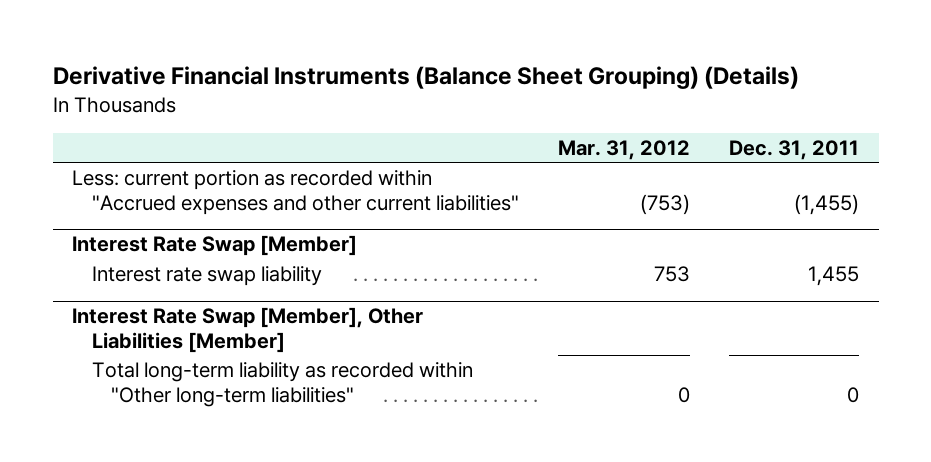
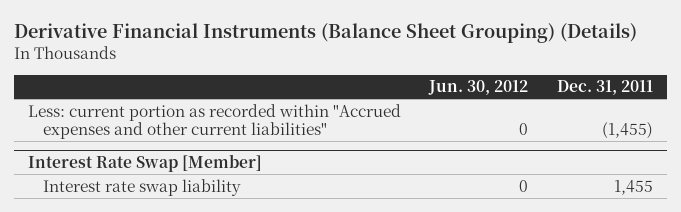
- | Mar. 31, 2012 | Dec. 31, 2011
+ | Jun. 30, 2012 | Dec. 31, 2011
- Interest Rate Swap [Member], Other Liabilities [Member]
- Total long-term liability as recorded within "Other long-term liabilities" | 0 | 0

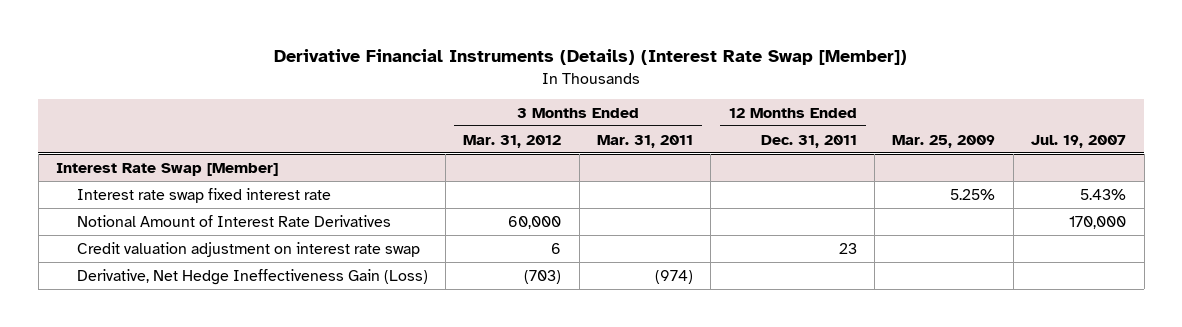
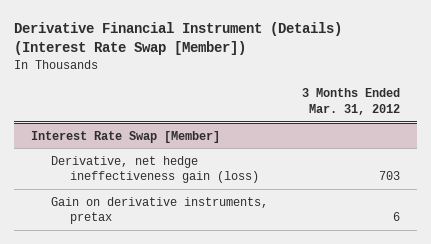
- Derivative Financial Instruments (Details) (Interest Rate Swap [Member])
+ Derivative Financial Instrument (Details) (Interest Rate Swap [Member])
- | 3 Months Ended Mar. 31, 2012 | 3 Months Ended Mar. 31, 2011 | 12 Months Ended Dec. 31, 2011 | Mar. 25, 2009 | Jul. 19, 2007
+ | 3 Months Ended Mar. 31, 2012
@ Interest Rate Swap [Member]
- Interest rate swap fixed interest rate | | | | 5.25% | 5.43%
- Notional Amount of Interest Rate Derivatives | 60,000 | | | | 170,000
- Credit valuation adjustment on interest rate swap | 6 | | 23 | |
- Derivative, Net Hedge Ineffectiveness Gain (Loss) | (703) | (974) | | |
+ Derivative, net hedge ineffectiveness gain (loss) | 703
+ Gain on derivative instruments, pretax | 6

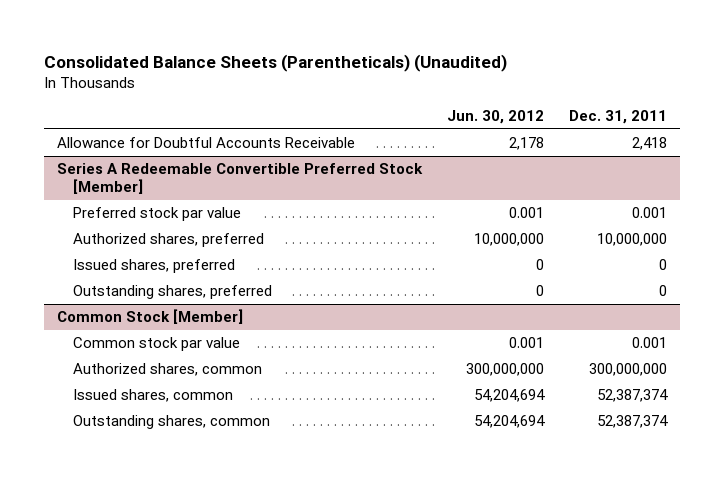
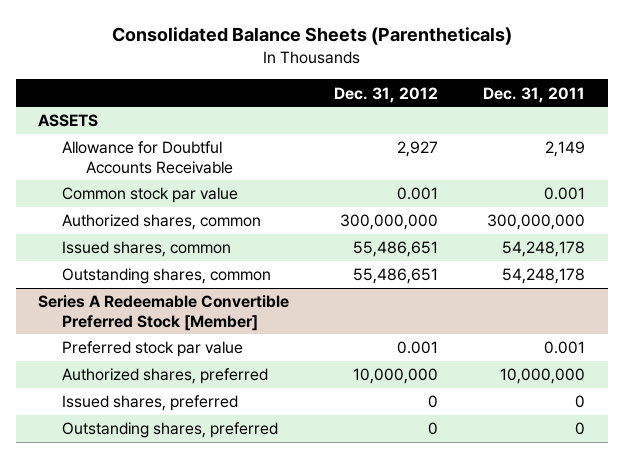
- Consolidated Balance Sheets (Parentheticals) (Unaudited)
+ Consolidated Balance Sheets (Parentheticals)
- | Jun. 30, 2012 | Dec. 31, 2011
+ | Dec. 31, 2012 | Dec. 31, 2011
- Allowance for Doubtful Accounts Receivable | 2,178 | 2,418
+ ASSETS
+ Allowance for Doubtful Accounts Receivable | 2,927 | 2,149
+ Common stock par value | 0.001 | 0.001
+ Authorized shares, common | 300,000,000 | 300,000,000
+ Issued shares, common | 55,486,651 | 54,248,178
+ Outstanding shares, common | 55,486,651 | 54,248,178
- Common Stock [Member]
- Common stock par value | 0.001 | 0.001
- Authorized shares, common | 300,000,000 | 300,000,000
- Issued shares, common | 54,204,694 | 52,387,374
- Outstanding shares, common | 54,204,694 | 52,387,374

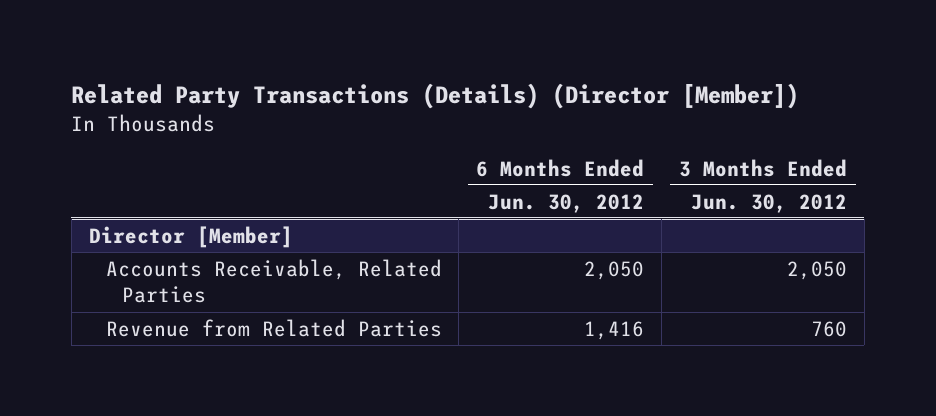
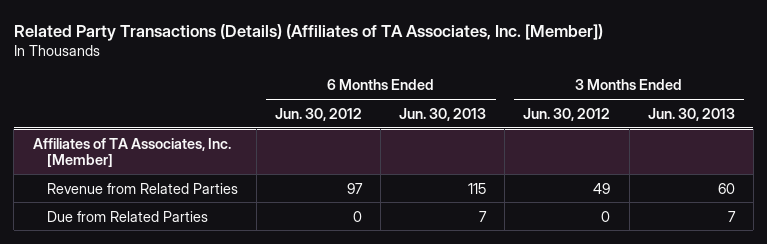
- Related Party Transactions (Details) (Director [Member])
+ Related Party Transactions (Details) (Affiliates of TA Associates, Inc. [Member])
- | 6 Months Ended Jun. 30, 2012 | 3 Months Ended Jun. 30, 2012
+ | 6 Months Ended Jun. 30, 2012 | 6 Months Ended Jun. 30, 2013 | 3 Months Ended Jun. 30, 2012 | 3 Months Ended Jun. 30, 2013
- Director [Member]
- Accounts Receivable, Related Parties | 2,050 | 2,050
- Revenue from Related Parties | 1,416 | 760
+ Affiliates of TA Associates, Inc. [Member]
+ Revenue from Related Parties | 97 | 115 | 49 | 60
+ Due from Related Parties | 0 | 7 | 0 | 7

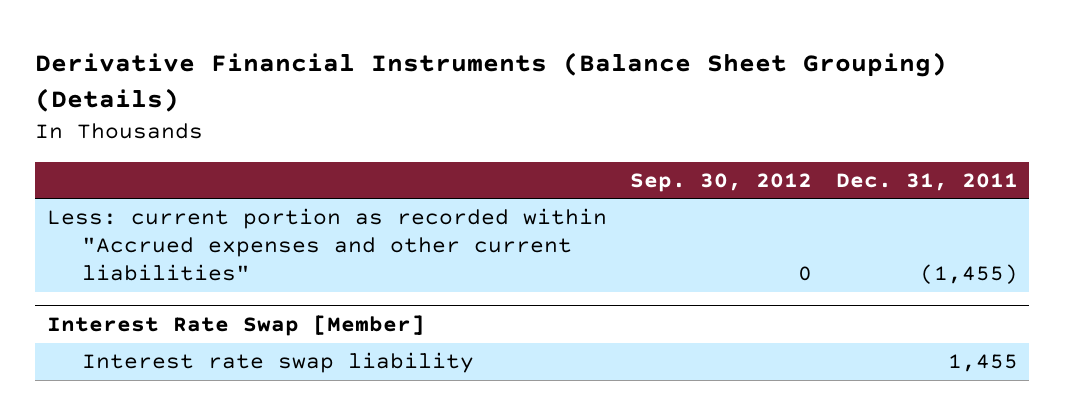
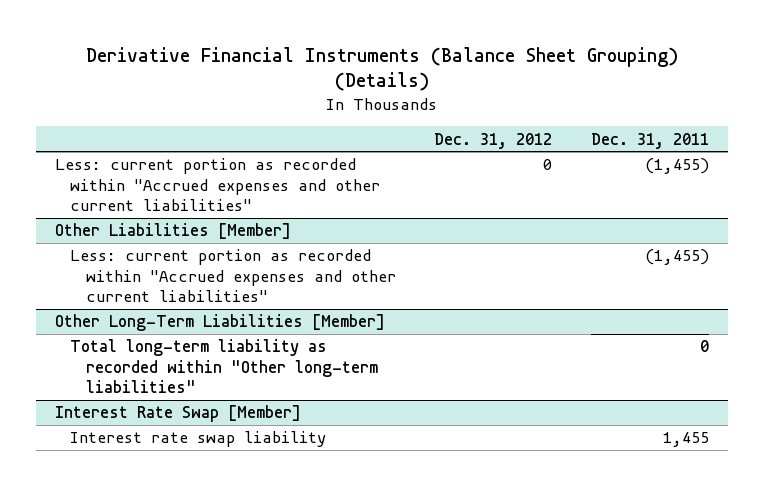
- | Sep. 30, 2012 | Dec. 31, 2011
+ | Dec. 31, 2012 | Dec. 31, 2011
+ Other Liabilities [Member]
+ Less: current portion as recorded within "Accrued expenses and other current liabilities" | | (1,455)
+ Other Long-Term Liabilities [Member]
+ Total long-term liability as recorded within "Other long-term liabilities" | | 0

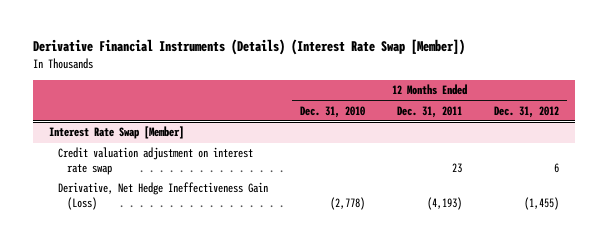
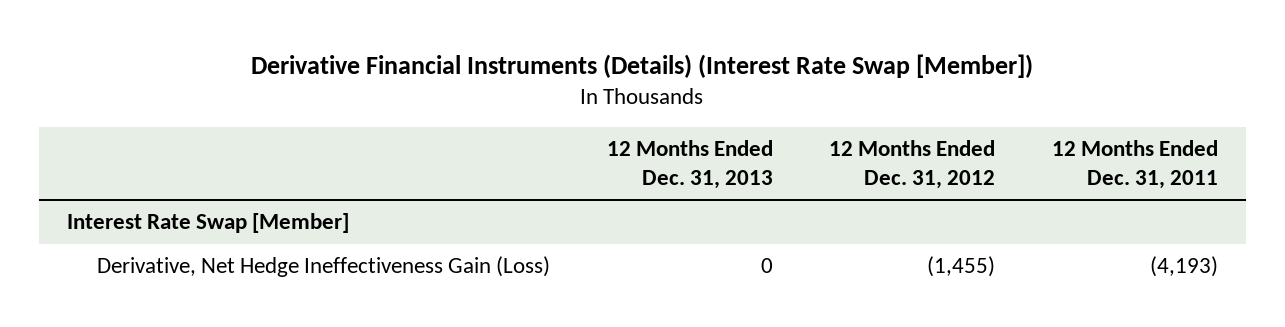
- | 12 Months Ended Dec. 31, 2010 | 12 Months Ended Dec. 31, 2011 | 12 Months Ended Dec. 31, 2012
+ | 12 Months Ended Dec. 31, 2013 | 12 Months Ended Dec. 31, 2012 | 12 Months Ended Dec. 31, 2011
@ Interest Rate Swap [Member]
- Credit valuation adjustment on interest rate swap | | 23 | 6

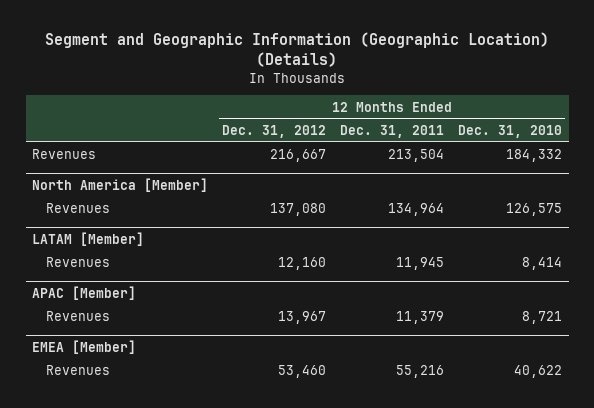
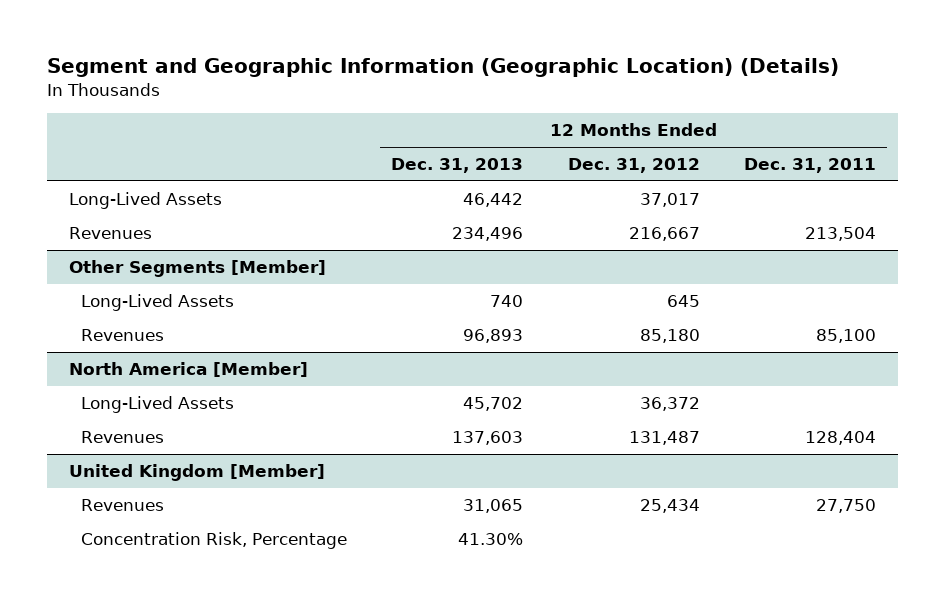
- | 12 Months Ended Dec. 31, 2012 | 12 Months Ended Dec. 31, 2011 | 12 Months Ended Dec. 31, 2010
+ | 12 Months Ended Dec. 31, 2013 | 12 Months Ended Dec. 31, 2012 | 12 Months Ended Dec. 31, 2011
+ Long-Lived Assets | 46,442 | 37,017 |
+ Other Segments [Member]
+ Long-Lived Assets | 740 | 645 |
+ Revenues | 96,893 | 85,180 | 85,100
@ North America [Member]
- Revenues | 137,080 | 134,964 | 126,575
- LATAM [Member]
- Revenues | 12,160 | 11,945 | 8,414
- APAC [Member]
- Revenues | 13,967 | 11,379 | 8,721
- EMEA [Member]
- Revenues | 53,460 | 55,216 | 40,622
@ North America [Member]
+ Long-Lived Assets | 45,702 | 36,372 |
+ Revenues | 137,603 | 131,487 | 128,404
+ United Kingdom [Member]
+ Revenues | 31,065 | 25,434 | 27,750
+ Concentration Risk, Percentage | 41.30% | |

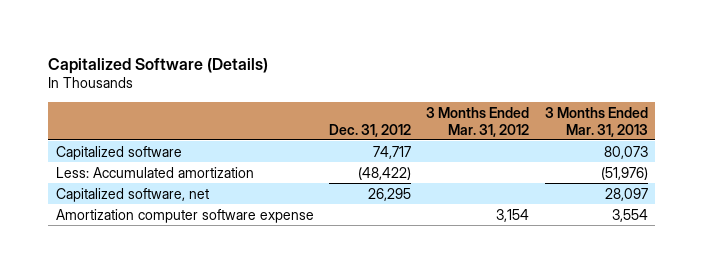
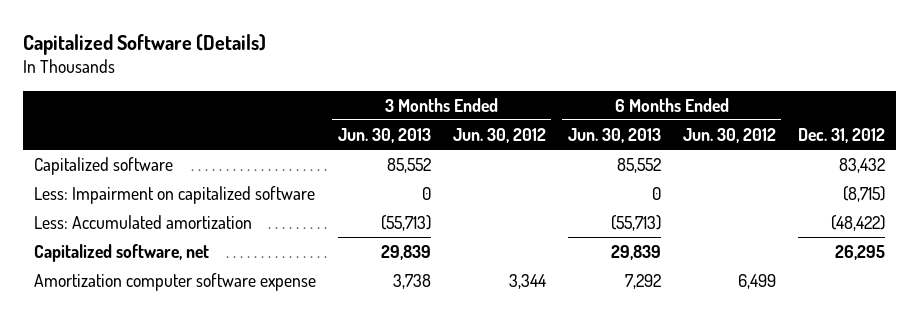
- | Dec. 31, 2012 | 3 Months Ended Mar. 31, 2012 | 3 Months Ended Mar. 31, 2013
+ | 3 Months Ended Jun. 30, 2013 | 3 Months Ended Jun. 30, 2012 | 6 Months Ended Jun. 30, 2013 | 6 Months Ended Jun. 30, 2012 | Dec. 31, 2012
- Capitalized software | 74,717 | | 80,073
+ Capitalized software | 85,552 | | 85,552 | | 83,432
+ Less: Impairment on capitalized software | 0 | | 0 | | (8,715)

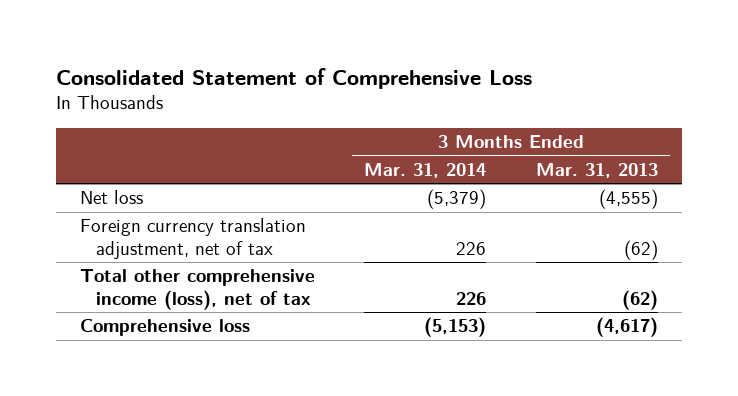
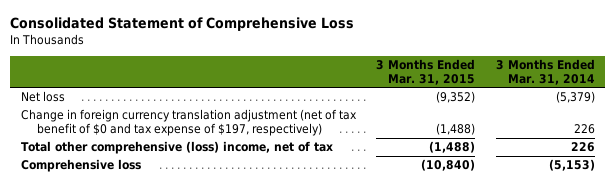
- | 3 Months Ended Mar. 31, 2014 | 3 Months Ended Mar. 31, 2013
+ | 3 Months Ended Mar. 31, 2015 | 3 Months Ended Mar. 31, 2014
- Foreign currency translation adjustment, net of tax | 226 | (62)
- Total other comprehensive income (loss), net of tax | 226 | (62)
+ Change in foreign currency translation adjustment (net of tax benefit of $0 and tax expense of $197, respectively) | (1,488) | 226
+ Total other comprehensive (loss) income, net of tax | (1,488) | 226

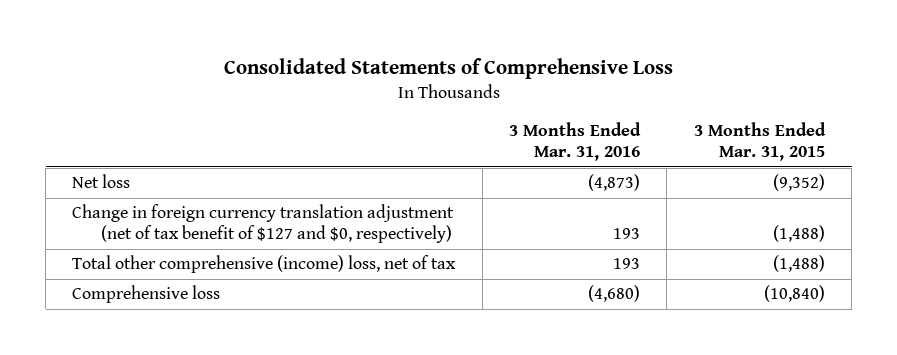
- Consolidated Statement of Comprehensive Loss
+ Consolidated Statements of Comprehensive Loss
- | 3 Months Ended Mar. 31, 2015 | 3 Months Ended Mar. 31, 2014
+ | 3 Months Ended Mar. 31, 2016 | 3 Months Ended Mar. 31, 2015
- Change in foreign currency translation adjustment (net of tax benefit of $0 and tax expense of $197, respectively) | (1,488) | 226
- Total other comprehensive (loss) income, net of tax | (1,488) | 226
+ Change in foreign currency translation adjustment (net of tax benefit of $127 and $0, respectively) | 193 | (1,488)
+ Total other comprehensive (income) loss, net of tax | 193 | (1,488)

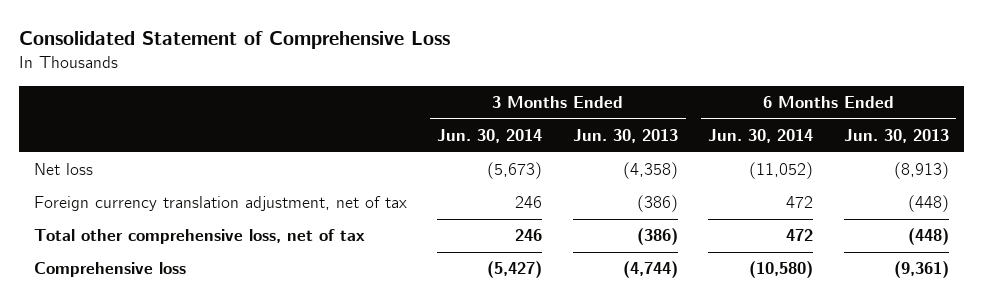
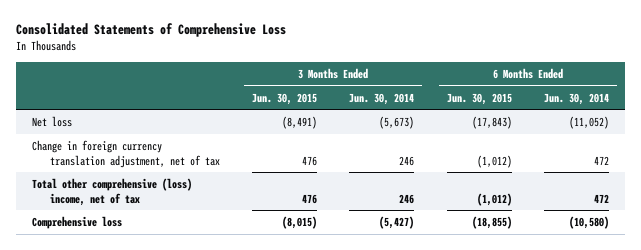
- Consolidated Statement of Comprehensive Loss
+ Consolidated Statements of Comprehensive Loss
- | 3 Months Ended Jun. 30, 2014 | 3 Months Ended Jun. 30, 2013 | 6 Months Ended Jun. 30, 2014 | 6 Months Ended Jun. 30, 2013
+ | 3 Months Ended Jun. 30, 2015 | 3 Months Ended Jun. 30, 2014 | 6 Months Ended Jun. 30, 2015 | 6 Months Ended Jun. 30, 2014
- Foreign currency translation adjustment, net of tax | 246 | (386) | 472 | (448)
- Total other comprehensive loss, net of tax | 246 | (386) | 472 | (448)
+ Change in foreign currency translation adjustment, net of tax | 476 | 246 | (1,012) | 472
+ Total other comprehensive (loss) income, net of tax | 476 | 246 | (1,012) | 472

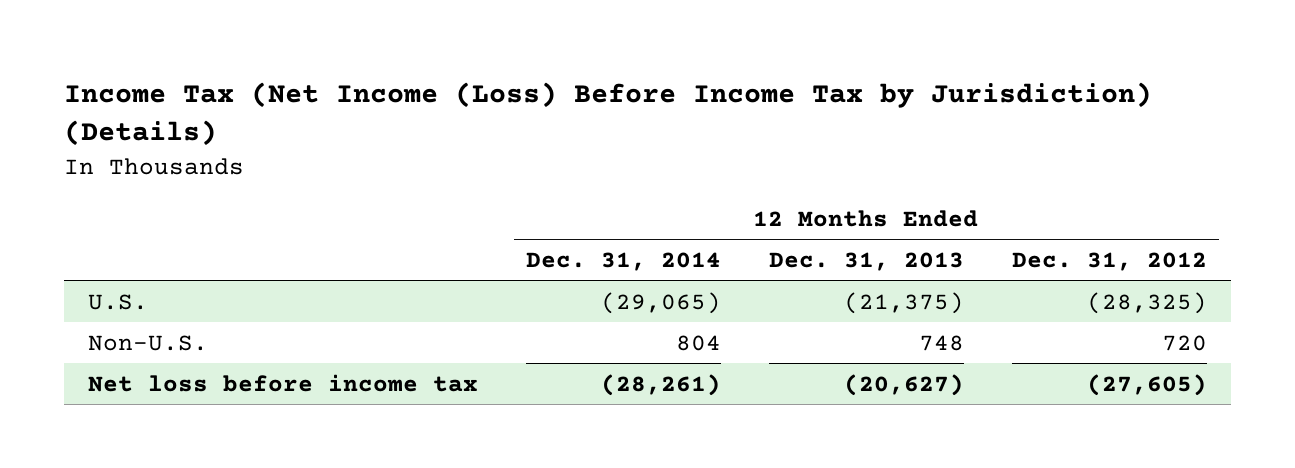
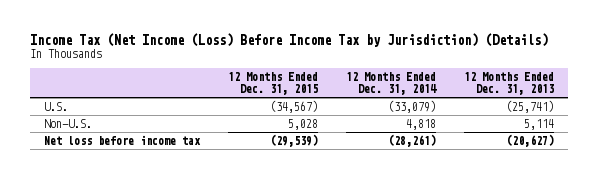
- | 12 Months Ended Dec. 31, 2014 | 12 Months Ended Dec. 31, 2013 | 12 Months Ended Dec. 31, 2012
+ | 12 Months Ended Dec. 31, 2015 | 12 Months Ended Dec. 31, 2014 | 12 Months Ended Dec. 31, 2013
- U.S. | (29,065) | (21,375) | (28,325)
- Non-U.S. | 804 | 748 | 720
+ U.S. | (34,567) | (33,079) | (25,741)
+ Non-U.S. | 5,028 | 4,818 | 5,114

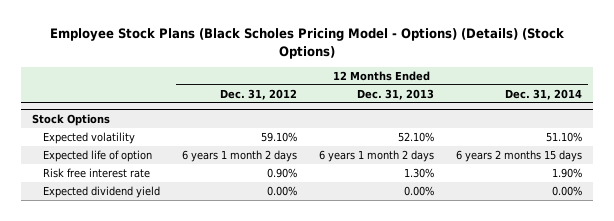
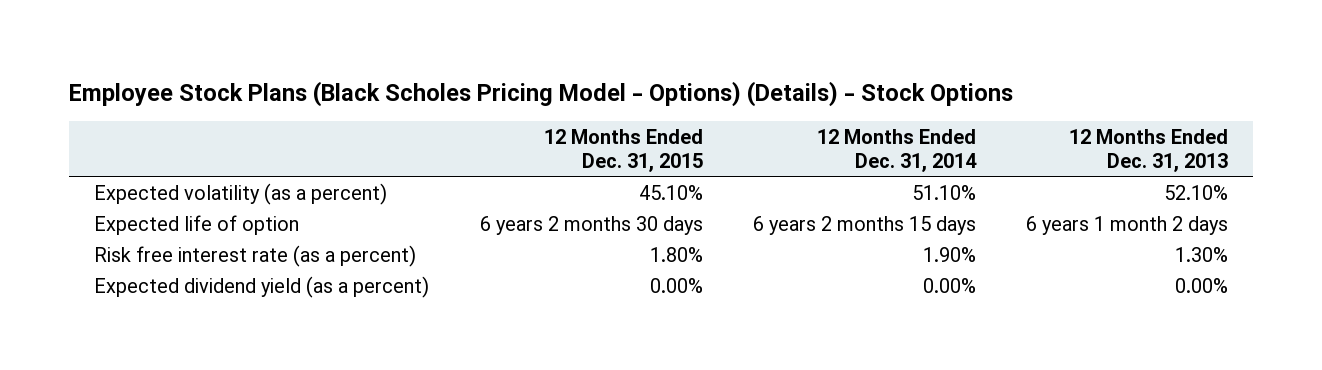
- Employee Stock Plans (Black Scholes Pricing Model - Options) (Details) (Stock Options)
+ Employee Stock Plans (Black Scholes Pricing Model - Options) (Details) - Stock Options
- | 12 Months Ended Dec. 31, 2012 | 12 Months Ended Dec. 31, 2013 | 12 Months Ended Dec. 31, 2014
+ | 12 Months Ended Dec. 31, 2015 | 12 Months Ended Dec. 31, 2014 | 12 Months Ended Dec. 31, 2013
- Stock Options
- Expected volatility | 59.10% | 52.10% | 51.10%
+ Expected volatility (as a percent) | 45.10% | 51.10% | 52.10%
- Risk free interest rate | 0.90% | 1.30% | 1.90%
- Expected dividend yield | 0.00% | 0.00% | 0.00%
+ Risk free interest rate (as a percent) | 1.80% | 1.90% | 1.30%
+ Expected dividend yield (as a percent) | 0.00% | 0.00% | 0.00%

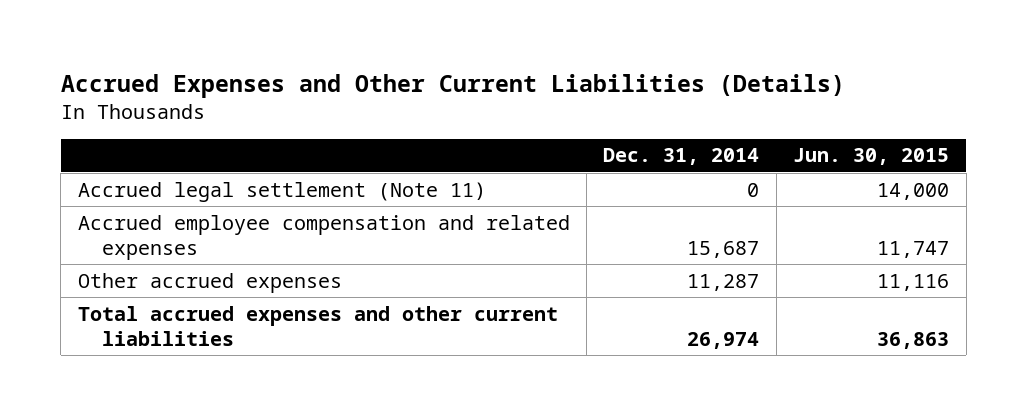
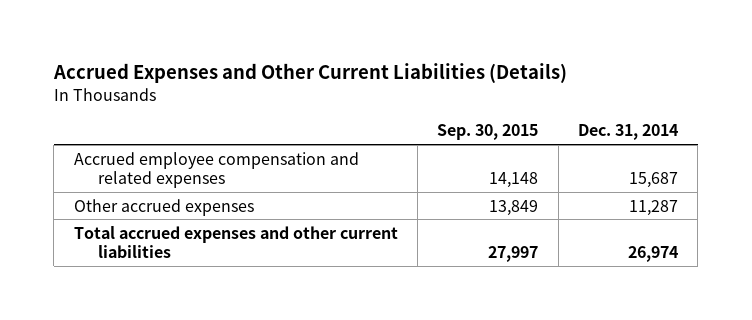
- | Dec. 31, 2014 | Jun. 30, 2015
+ | Sep. 30, 2015 | Dec. 31, 2014
- Accrued legal settlement (Note 11) | 0 | 14,000

